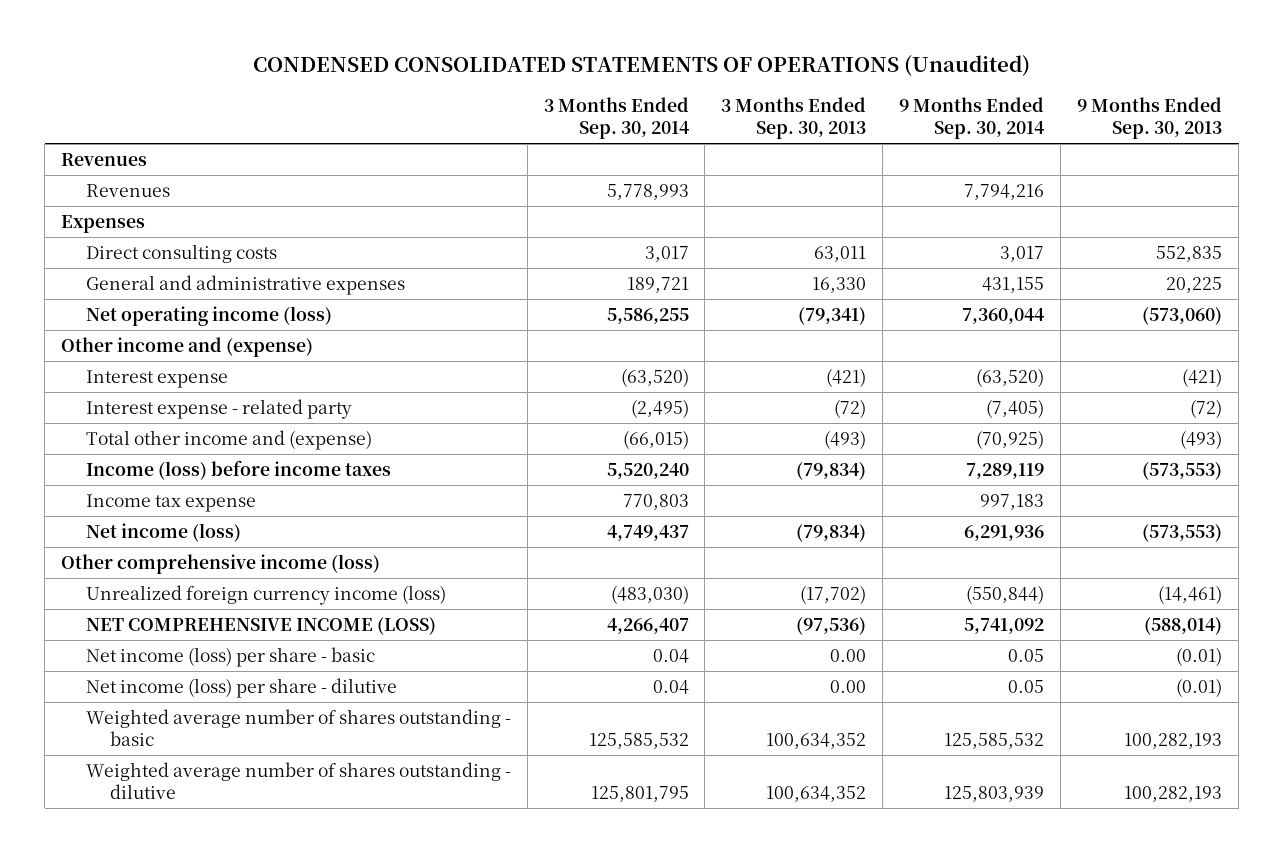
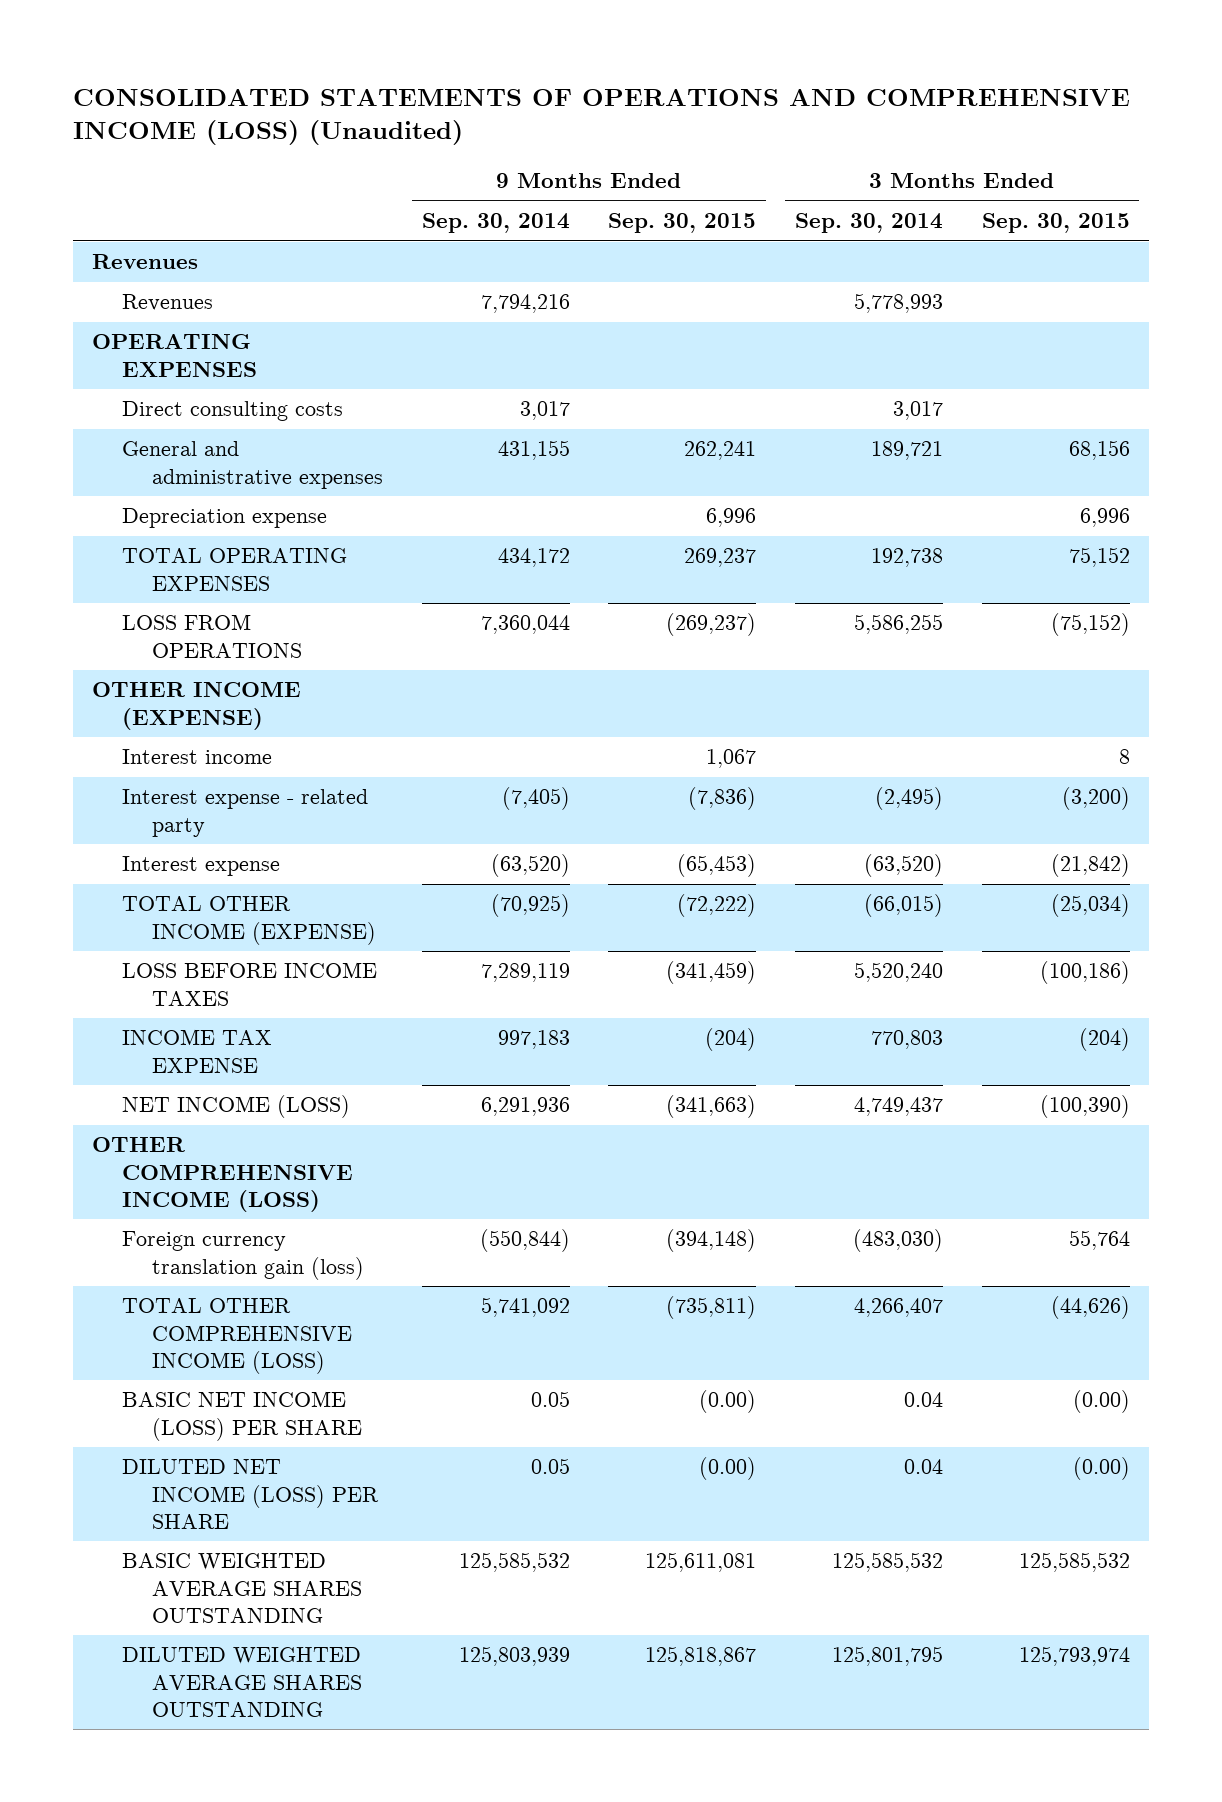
- CONDENSED CONSOLIDATED STATEMENTS OF OPERATIONS (Unaudited)
+ CONSOLIDATED STATEMENTS OF OPERATIONS AND COMPREHENSIVE INCOME (LOSS) (Unaudited)
- | 3 Months Ended Sep. 30, 2014 | 3 Months Ended Sep. 30, 2013 | 9 Months Ended Sep. 30, 2014 | 9 Months Ended Sep. 30, 2013
+ | 9 Months Ended Sep. 30, 2014 | 9 Months Ended Sep. 30, 2015 | 3 Months Ended Sep. 30, 2014 | 3 Months Ended Sep. 30, 2015
- Expenses
+ OPERATING EXPENSES
- Net operating income (loss) | 5,586,255 | (79,341) | 7,360,044 | (573,060)
- Other income and (expense)
+ Depreciation expense | | 6,996 | | 6,996
+ TOTAL OPERATING EXPENSES | 434,172 | 269,237 | 192,738 | 75,152
+ LOSS FROM OPERATIONS | 7,360,044 | (269,237) | 5,586,255 | (75,152)
+ OTHER INCOME (EXPENSE)
+ Interest income | | 1,067 | | 8
- Total other income and (expense) | (66,015) | (493) | (70,925) | (493)
- Income (loss) before income taxes | 5,520,240 | (79,834) | 7,289,119 | (573,553)
- Income tax expense | 770,803 | | 997,183 |
- Net income (loss) | 4,749,437 | (79,834) | 6,291,936 | (573,553)
- Other comprehensive income (loss)
- Unrealized foreign currency income (loss) | (483,030) | (17,702) | (550,844) | (14,461)
- NET COMPREHENSIVE INCOME (LOSS) | 4,266,407 | (97,536) | 5,741,092 | (588,014)
- Net income (loss) per share - basic | 0.04 | 0.00 | 0.05 | (0.01)
- Net income (loss) per share - dilutive | 0.04 | 0.00 | 0.05 | (0.01)
- Weighted average number of shares outstanding - basic | 125,585,532 | 100,634,352 | 125,585,532 | 100,282,193
- Weighted average number of shares outstanding - dilutive | 125,801,795 | 100,634,352 | 125,803,939 | 100,282,193
moved down: Interest expense | (63,520) | (65,453) | (63,520) | (21,842)
+ TOTAL OTHER INCOME (EXPENSE) | (70,925) | (72,222) | (66,015) | (25,034)
+ LOSS BEFORE INCOME TAXES | 7,289,119 | (341,459) | 5,520,240 | (100,186)
+ INCOME TAX EXPENSE | 997,183 | (204) | 770,803 | (204)
+ NET INCOME (LOSS) | 6,291,936 | (341,663) | 4,749,437 | (100,390)
+ OTHER COMPREHENSIVE INCOME (LOSS)
+ Foreign currency translation gain (loss) | (550,844) | (394,148) | (483,030) | 55,764
+ TOTAL OTHER COMPREHENSIVE INCOME (LOSS) | 5,741,092 | (735,811) | 4,266,407 | (44,626)
+ BASIC NET INCOME (LOSS) PER SHARE | 0.05 | (0.00) | 0.04 | (0.00)
+ DILUTED NET INCOME (LOSS) PER SHARE | 0.05 | (0.00) | 0.04 | (0.00)
+ BASIC WEIGHTED AVERAGE SHARES OUTSTANDING | 125,585,532 | 125,611,081 | 125,585,532 | 125,585,532
+ DILUTED WEIGHTED AVERAGE SHARES OUTSTANDING | 125,803,939 | 125,818,867 | 125,801,795 | 125,793,974

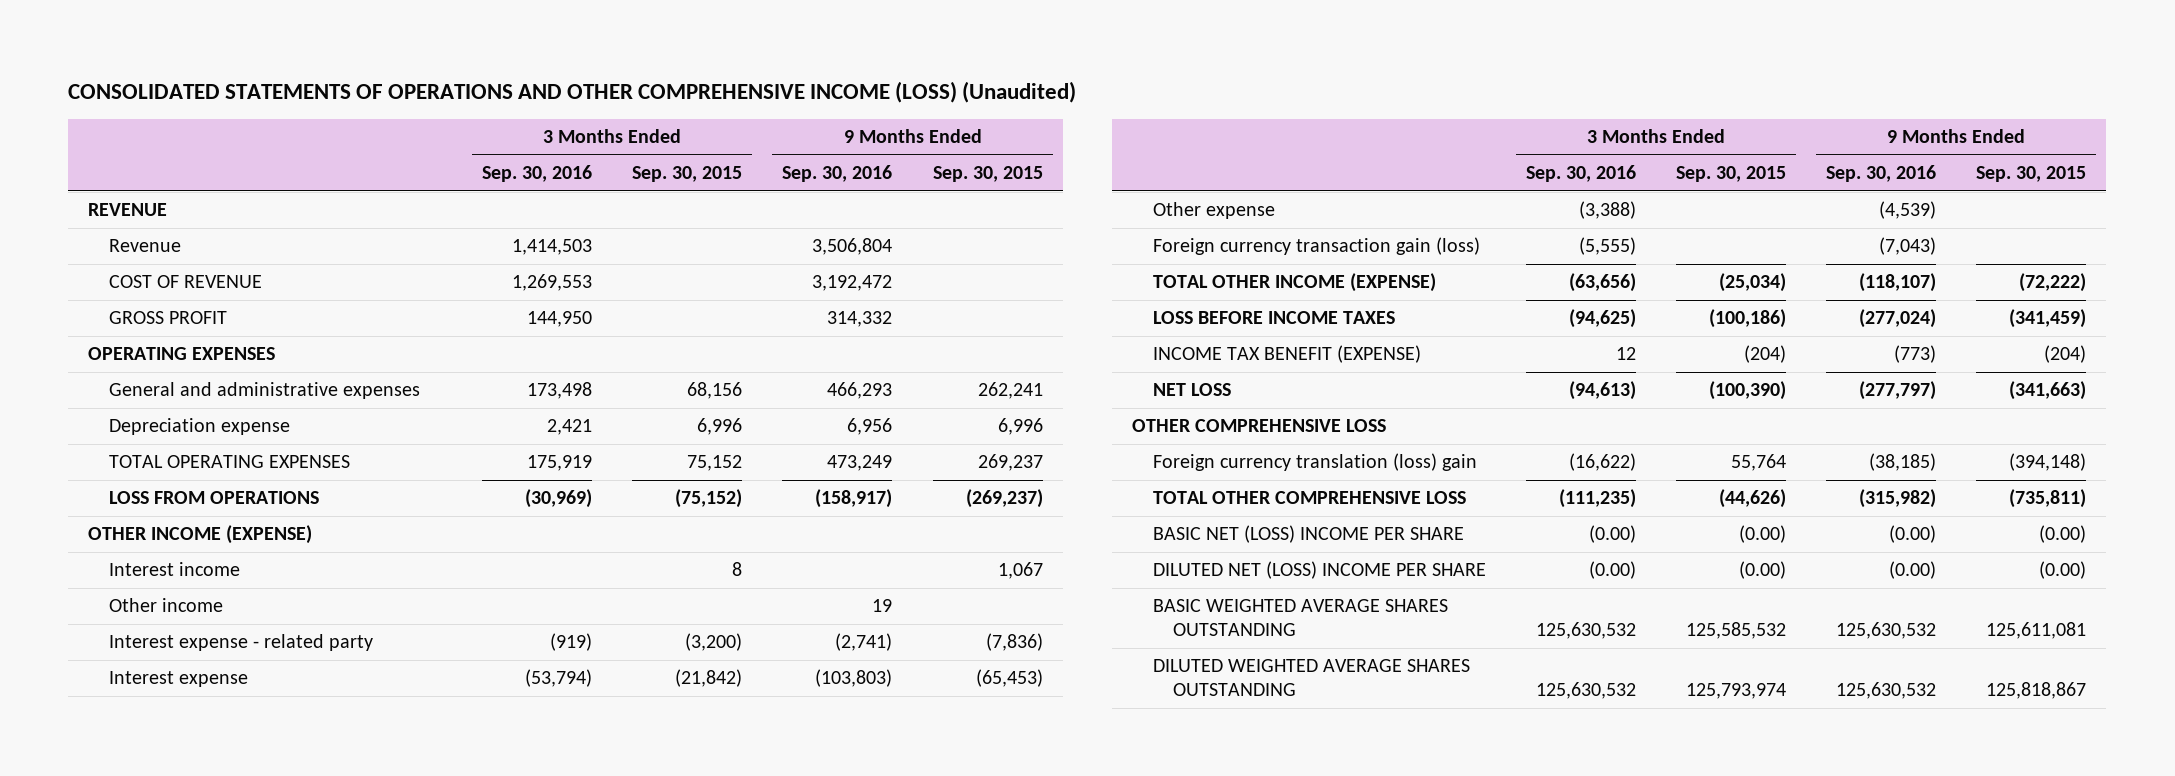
- CONSOLIDATED STATEMENTS OF OPERATIONS AND COMPREHENSIVE INCOME (LOSS) (Unaudited)
+ CONSOLIDATED STATEMENTS OF OPERATIONS AND OTHER COMPREHENSIVE INCOME (LOSS) (Unaudited)
- | 9 Months Ended Sep. 30, 2014 | 9 Months Ended Sep. 30, 2015 | 3 Months Ended Sep. 30, 2014 | 3 Months Ended Sep. 30, 2015
+ | 3 Months Ended Sep. 30, 2016 | 3 Months Ended Sep. 30, 2015 | 9 Months Ended Sep. 30, 2016 | 9 Months Ended Sep. 30, 2015
- Revenues
- Revenues | 7,794,216 | | 5,778,993 |
+ REVENUE
+ Revenue | 1,414,503 | | 3,506,804 |
+ COST OF REVENUE | 1,269,553 | | 3,192,472 |
+ GROSS PROFIT | 144,950 | | 314,332 |
- Direct consulting costs | 3,017 | | 3,017 |
+ Other income | | | 19 |
+ Other expense | (3,388) | | (4,539) |
+ Foreign currency transaction gain (loss) | (5,555) | | (7,043) |
- INCOME TAX EXPENSE | 997,183 | (204) | 770,803 | (204)
- NET INCOME (LOSS) | 6,291,936 | (341,663) | 4,749,437 | (100,390)
- OTHER COMPREHENSIVE INCOME (LOSS)
- Foreign currency translation gain (loss) | (550,844) | (394,148) | (483,030) | 55,764
- TOTAL OTHER COMPREHENSIVE INCOME (LOSS) | 5,741,092 | (735,811) | 4,266,407 | (44,626)
- BASIC NET INCOME (LOSS) PER SHARE | 0.05 | (0.00) | 0.04 | (0.00)
- DILUTED NET INCOME (LOSS) PER SHARE | 0.05 | (0.00) | 0.04 | (0.00)
+ INCOME TAX BENEFIT (EXPENSE) | 12 | (204) | (773) | (204)
+ NET LOSS | (94,613) | (100,390) | (277,797) | (341,663)
+ OTHER COMPREHENSIVE LOSS
+ Foreign currency translation (loss) gain | (16,622) | 55,764 | (38,185) | (394,148)
+ TOTAL OTHER COMPREHENSIVE LOSS | (111,235) | (44,626) | (315,982) | (735,811)
+ BASIC NET (LOSS) INCOME PER SHARE | (0.00) | (0.00) | (0.00) | (0.00)
+ DILUTED NET (LOSS) INCOME PER SHARE | (0.00) | (0.00) | (0.00) | (0.00)

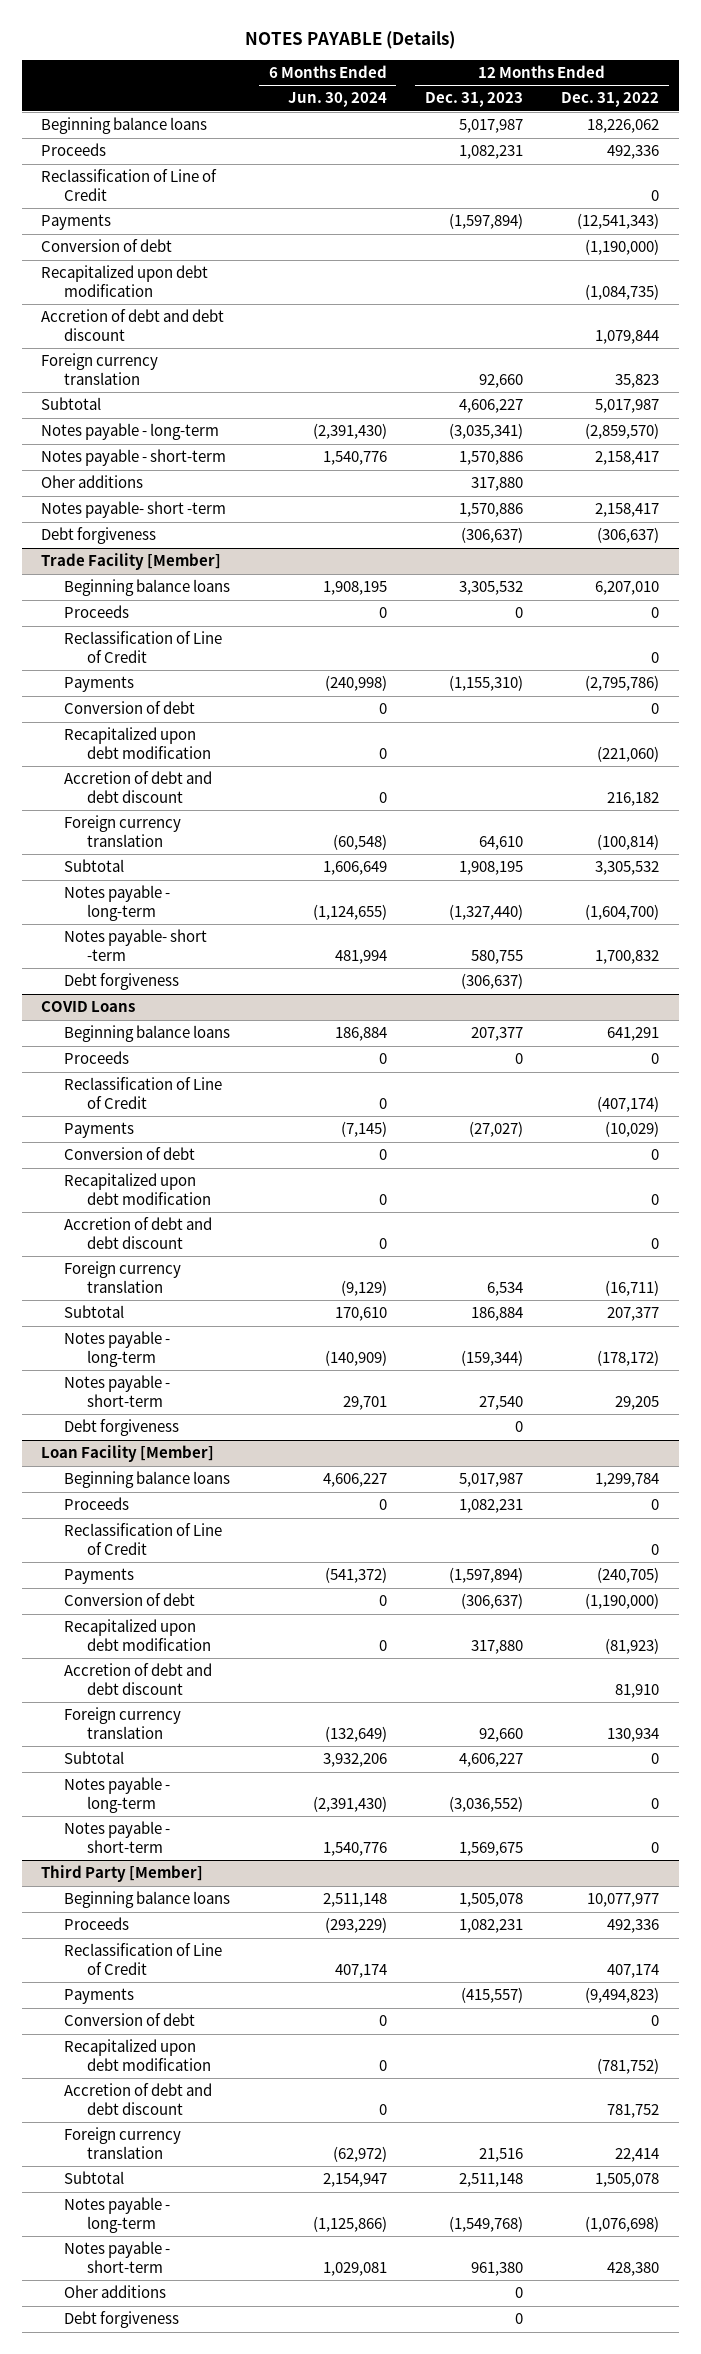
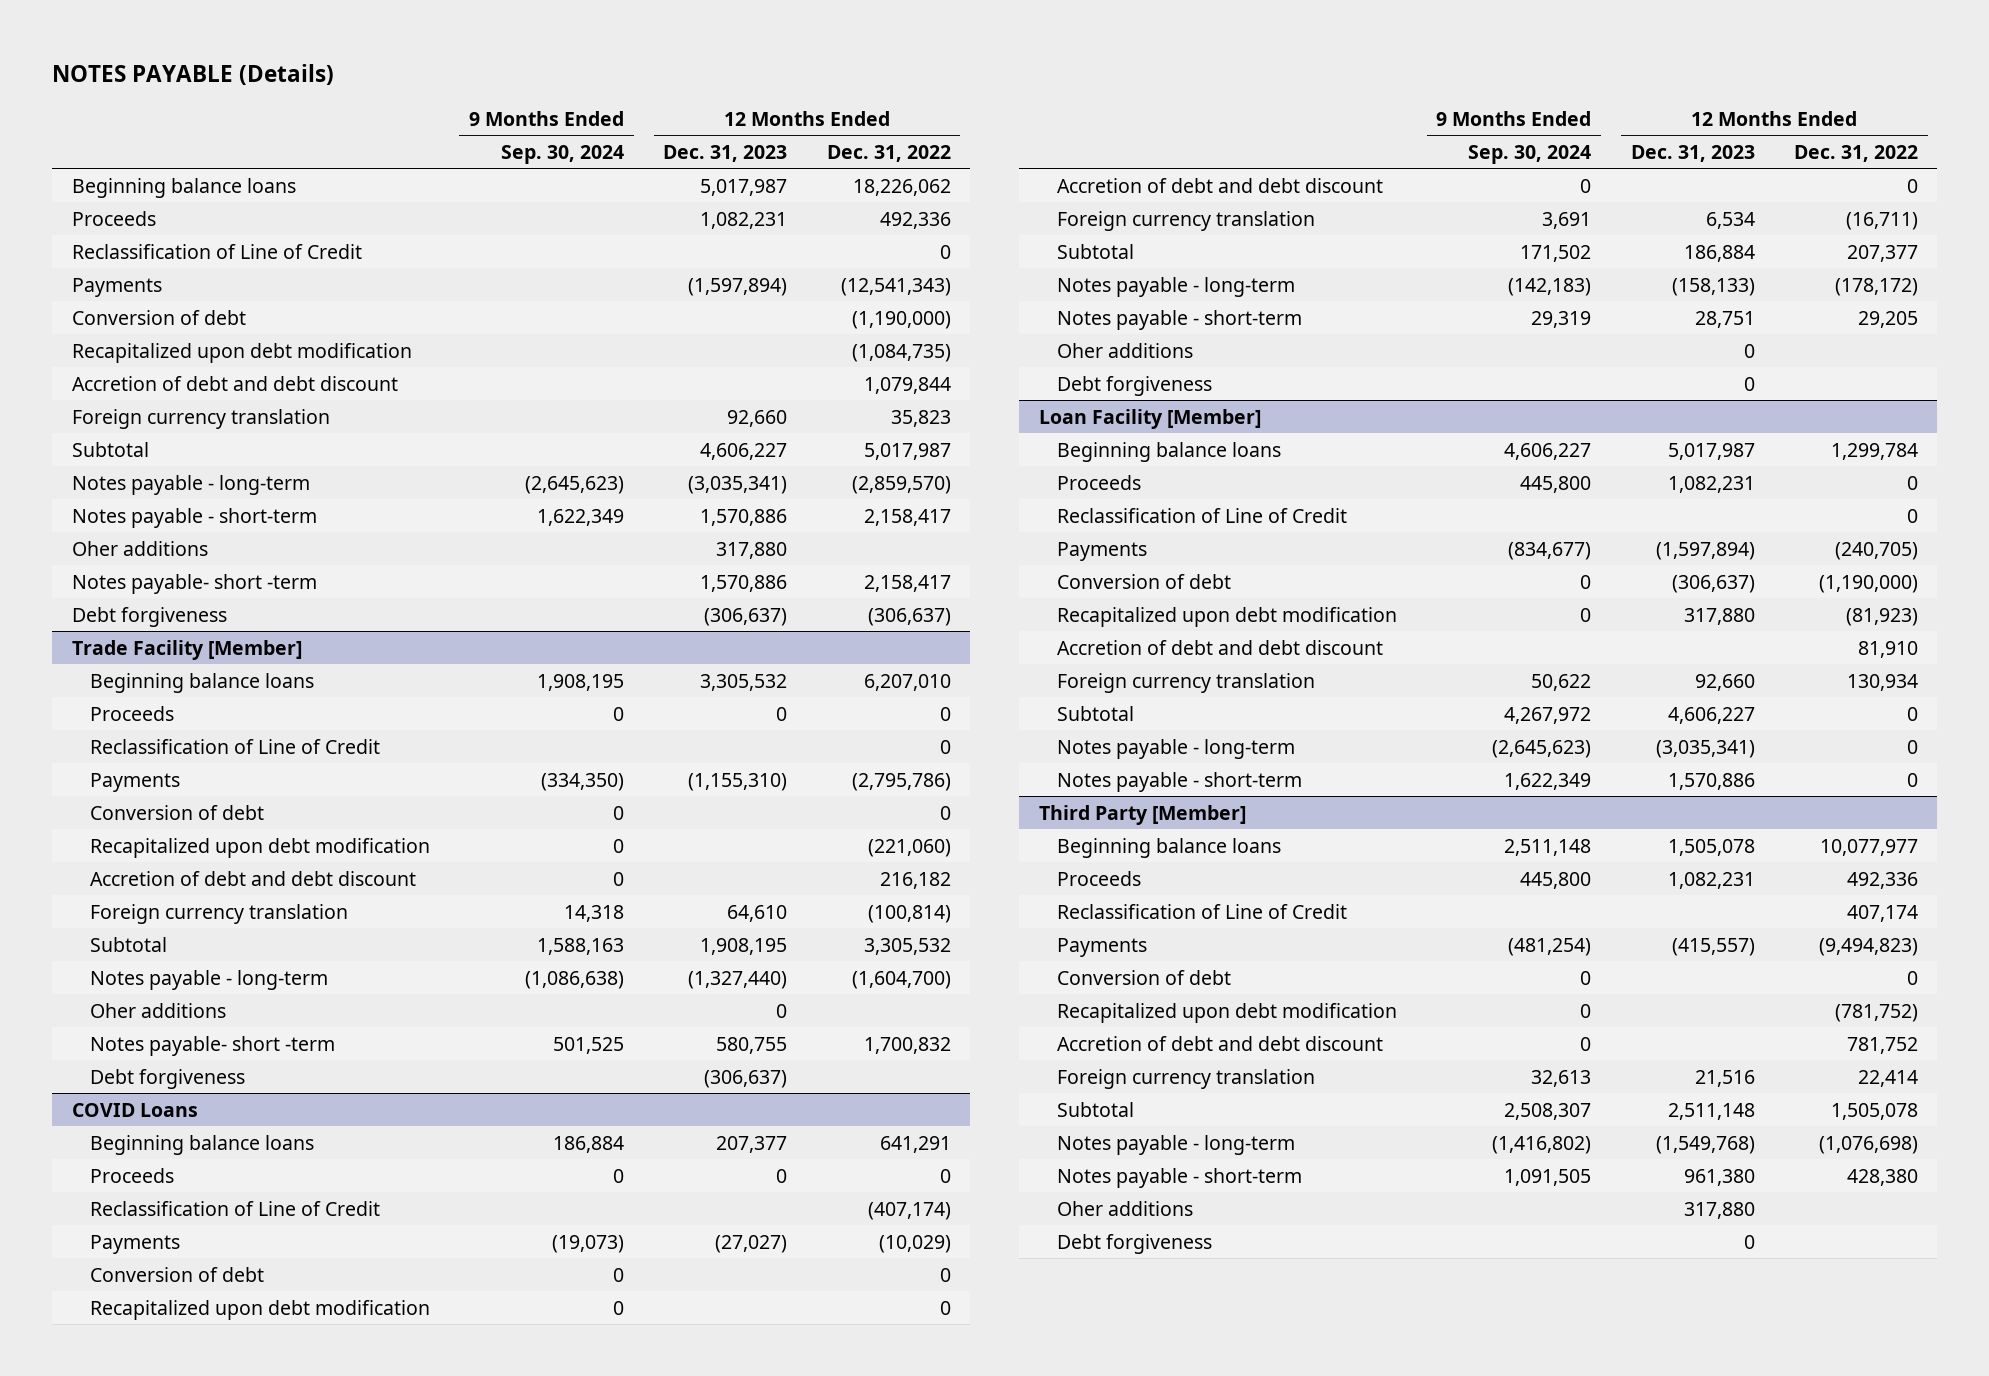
- | 6 Months Ended Jun. 30, 2024 | 12 Months Ended Dec. 31, 2023 | 12 Months Ended Dec. 31, 2022
+ | 9 Months Ended Sep. 30, 2024 | 12 Months Ended Dec. 31, 2023 | 12 Months Ended Dec. 31, 2022
@ Trade Facility [Member]
+ Oher additions | | 0 |
@ COVID Loans
- Notes payable - long-term | (140,909) | (159,344) | (178,172)
- Notes payable - short-term | 29,701 | 27,540 | 29,205
+ Notes payable - long-term | (142,183) | (158,133) | (178,172)
+ Notes payable - short-term | 29,319 | 28,751 | 29,205
+ Oher additions | | 0 |
@ Loan Facility [Member]
- Notes payable - long-term | (2,391,430) | (3,036,552) | 0
- Notes payable - short-term | 1,540,776 | 1,569,675 | 0
+ Notes payable - long-term | (2,645,623) | (3,035,341) | 0
+ Notes payable - short-term | 1,622,349 | 1,570,886 | 0
@ Third Party [Member]
- Oher additions | | 0 |
+ Oher additions | | 317,880 |

